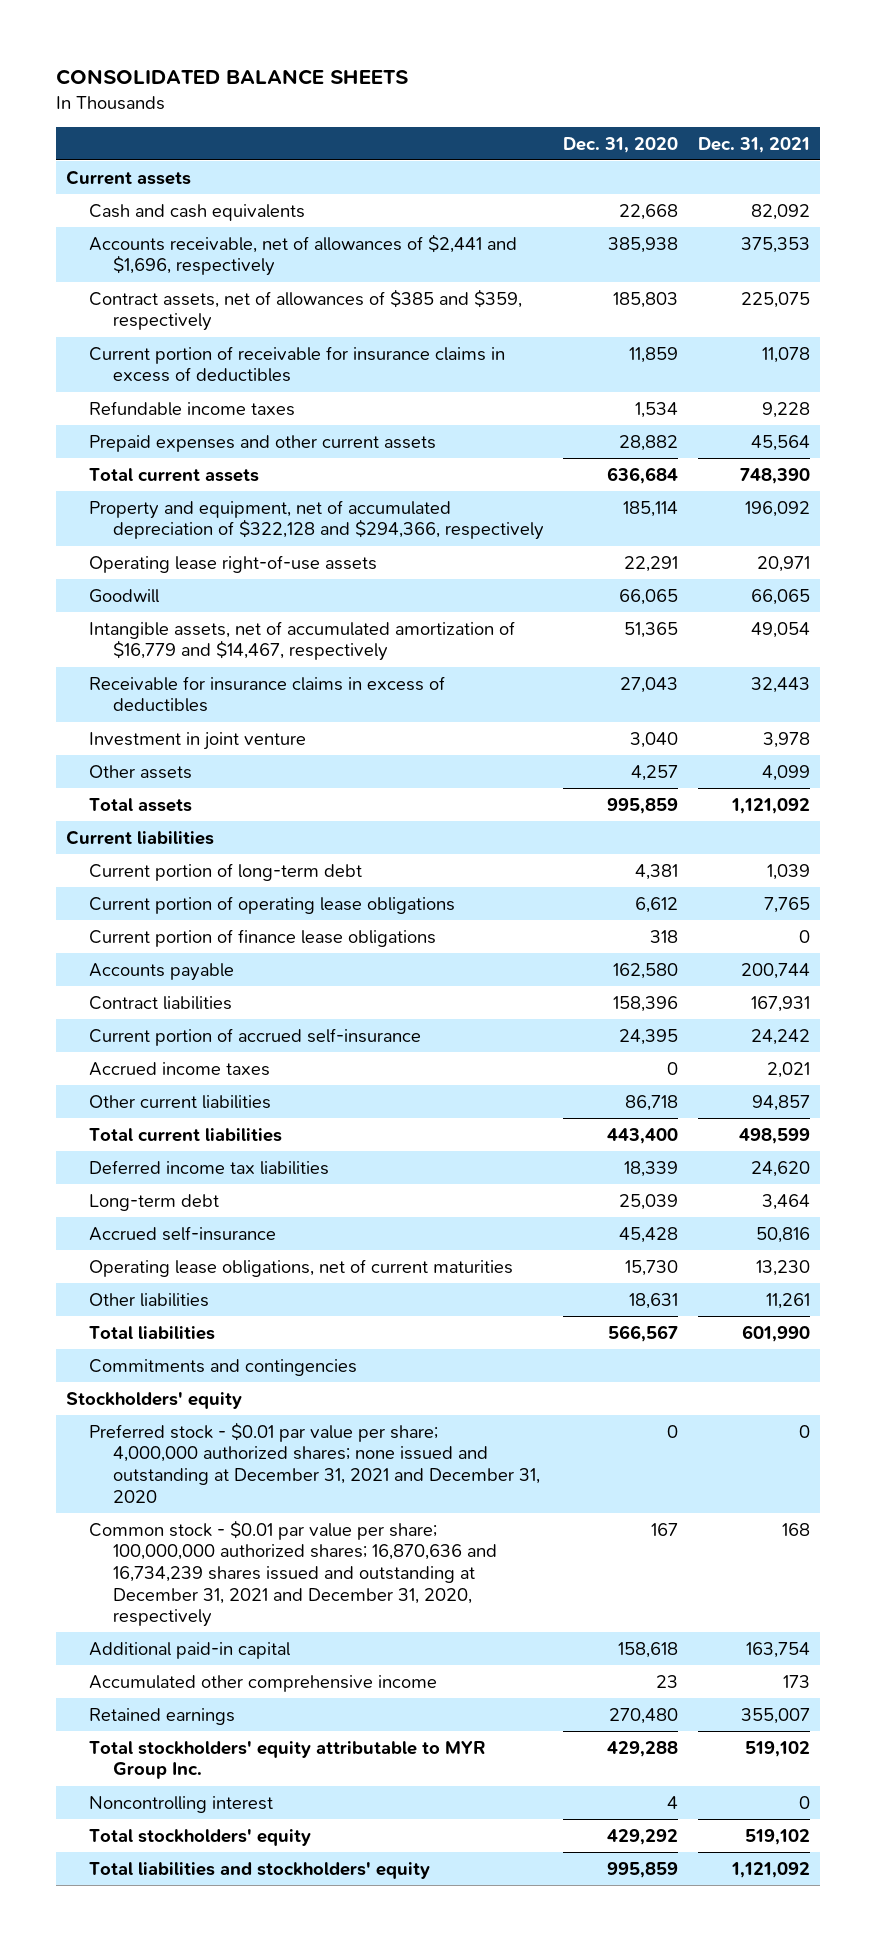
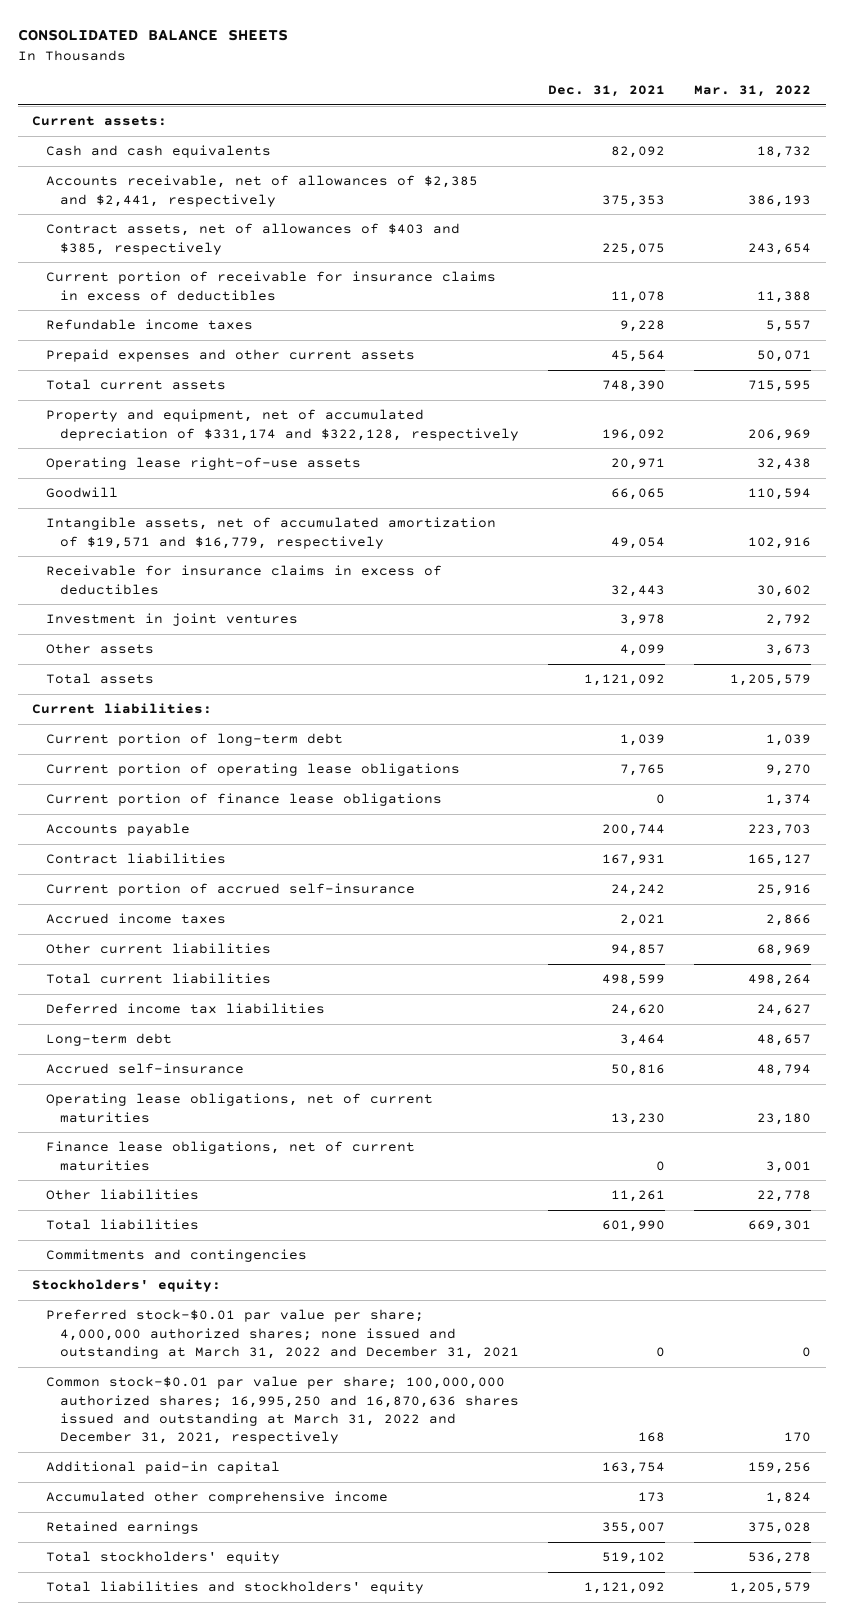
- | Dec. 31, 2020 | Dec. 31, 2021
+ | Dec. 31, 2021 | Mar. 31, 2022
- Current assets
+ Current assets:
- Accounts receivable, net of allowances of $2,441 and $1,696, respectively | 385,938 | 375,353
- Contract assets, net of allowances of $385 and $359, respectively | 185,803 | 225,075
+ Accounts receivable, net of allowances of $2,385 and $2,441, respectively | 375,353 | 386,193
+ Contract assets, net of allowances of $403 and $385, respectively | 225,075 | 243,654
- Property and equipment, net of accumulated depreciation of $322,128 and $294,366, respectively | 185,114 | 196,092
+ Property and equipment, net of accumulated depreciation of $331,174 and $322,128, respectively | 196,092 | 206,969
- Intangible assets, net of accumulated amortization of $16,779 and $14,467, respectively | 51,365 | 49,054
+ Intangible assets, net of accumulated amortization of $19,571 and $16,779, respectively | 49,054 | 102,916
- Investment in joint venture | 3,040 | 3,978
+ Investment in joint ventures | 3,978 | 2,792
- Current liabilities
+ Current liabilities:
+ Finance lease obligations, net of current maturities | 0 | 3,001
- Stockholders' equity
- Preferred stock - $0.01 par value per share; 4,000,000 authorized shares; none issued and outstanding at December 31, 2021 and December 31, 2020 | 0 | 0
- Common stock - $0.01 par value per share; 100,000,000 authorized shares; 16,870,636 and 16,734,239 shares issued and outstanding at December 31, 2021 and December 31, 2020, respectively | 167 | 168
+ Stockholders' equity:
+ Preferred stock-$0.01 par value per share; 4,000,000 authorized shares; none issued and outstanding at March 31, 2022 and December 31, 2021 | 0 | 0
+ Common stock-$0.01 par value per share; 100,000,000 authorized shares; 16,995,250 and 16,870,636 shares issued and outstanding at March 31, 2022 and December 31, 2021, respectively | 168 | 170
- Total stockholders' equity attributable to MYR Group Inc. | 429,288 | 519,102
- Noncontrolling interest | 4 | 0

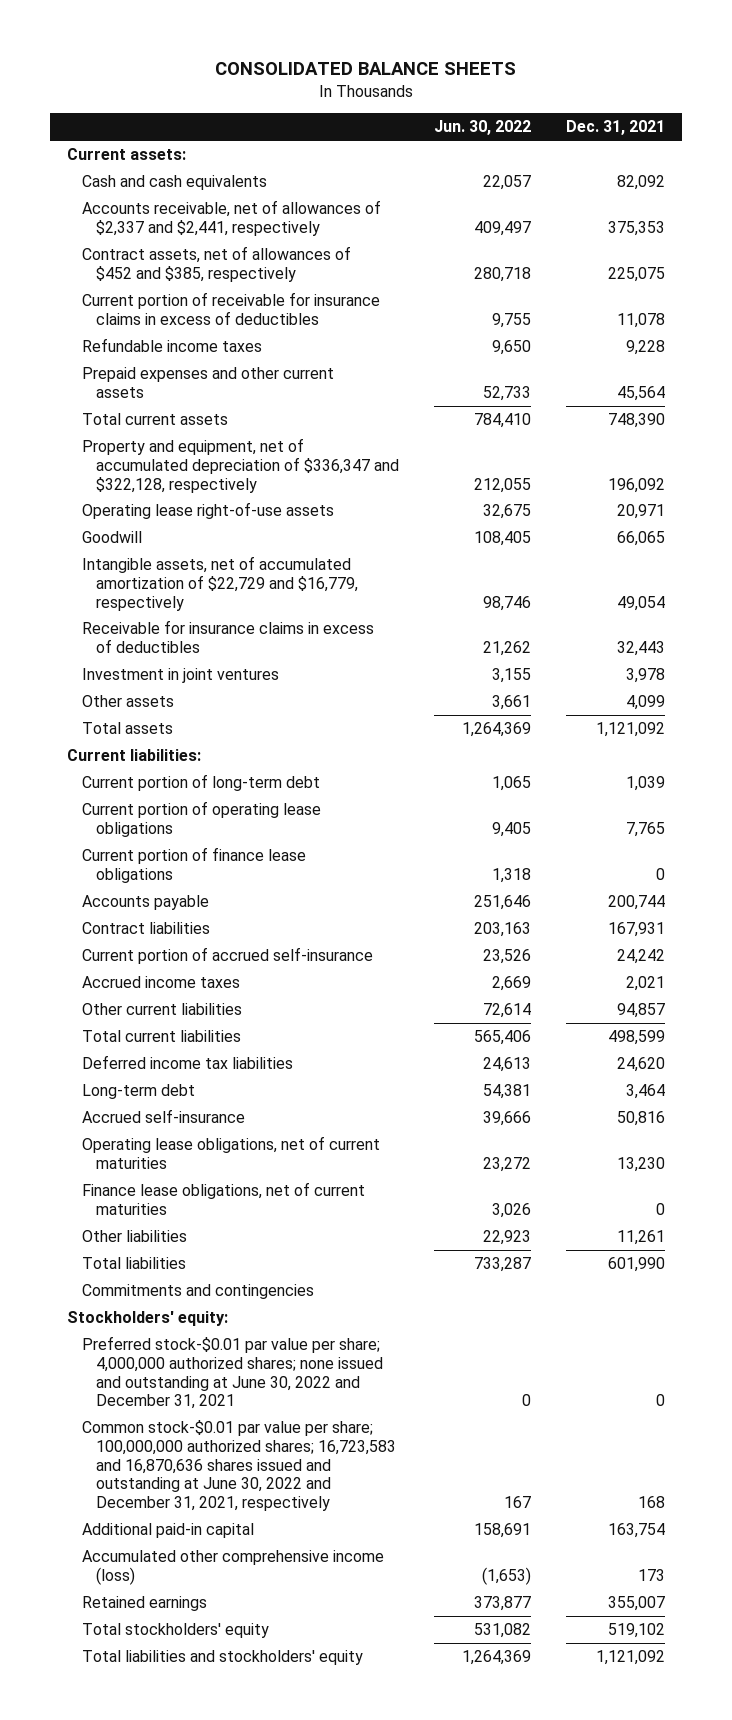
- | Dec. 31, 2021 | Mar. 31, 2022
+ | Jun. 30, 2022 | Dec. 31, 2021
- Accounts receivable, net of allowances of $2,385 and $2,441, respectively | 375,353 | 386,193
- Contract assets, net of allowances of $403 and $385, respectively | 225,075 | 243,654
+ Accounts receivable, net of allowances of $2,337 and $2,441, respectively | 409,497 | 375,353
+ Contract assets, net of allowances of $452 and $385, respectively | 280,718 | 225,075
- Property and equipment, net of accumulated depreciation of $331,174 and $322,128, respectively | 196,092 | 206,969
+ Property and equipment, net of accumulated depreciation of $336,347 and $322,128, respectively | 212,055 | 196,092
- Intangible assets, net of accumulated amortization of $19,571 and $16,779, respectively | 49,054 | 102,916
+ Intangible assets, net of accumulated amortization of $22,729 and $16,779, respectively | 98,746 | 49,054
- Preferred stock-$0.01 par value per share; 4,000,000 authorized shares; none issued and outstanding at March 31, 2022 and December 31, 2021 | 0 | 0
- Common stock-$0.01 par value per share; 100,000,000 authorized shares; 16,995,250 and 16,870,636 shares issued and outstanding at March 31, 2022 and December 31, 2021, respectively | 168 | 170
+ Preferred stock-$0.01 par value per share; 4,000,000 authorized shares; none issued and outstanding at June 30, 2022 and December 31, 2021 | 0 | 0
+ Common stock-$0.01 par value per share; 100,000,000 authorized shares; 16,723,583 and 16,870,636 shares issued and outstanding at June 30, 2022 and December 31, 2021, respectively | 167 | 168
- Accumulated other comprehensive income | 173 | 1,824
+ Accumulated other comprehensive income (loss) | (1,653) | 173

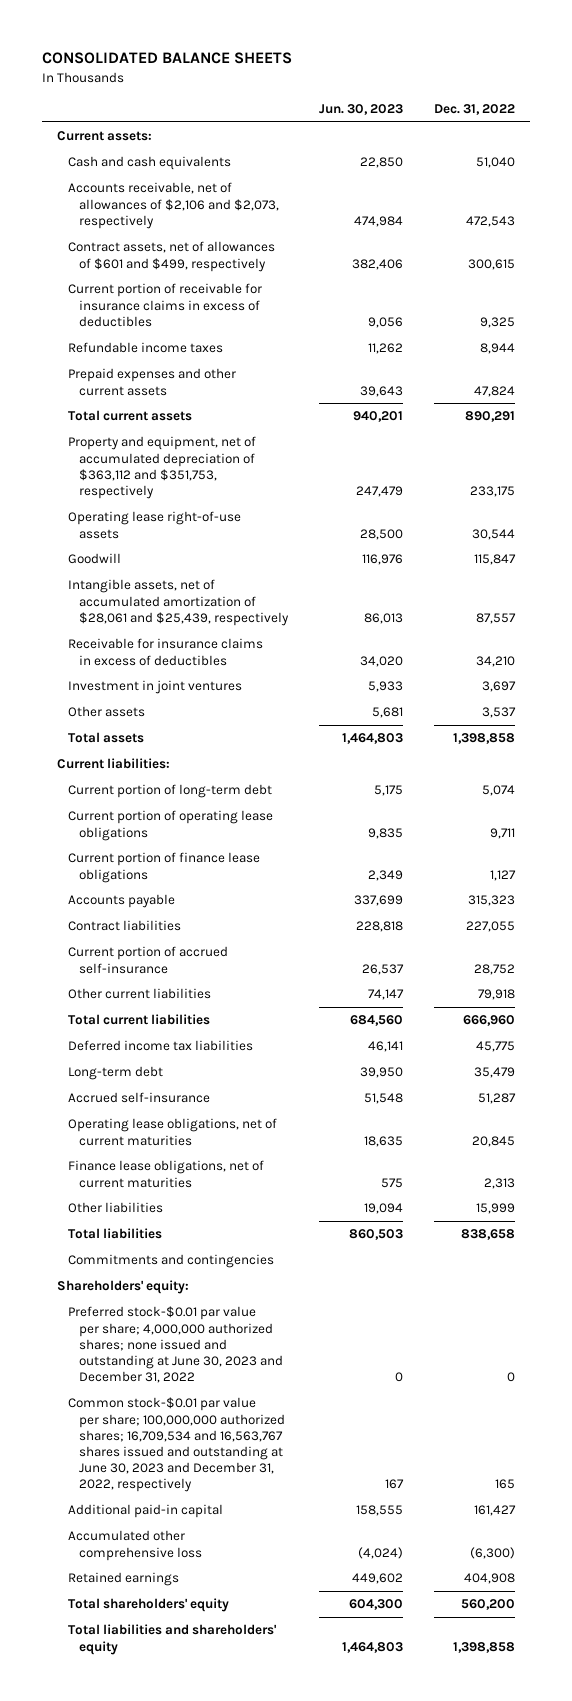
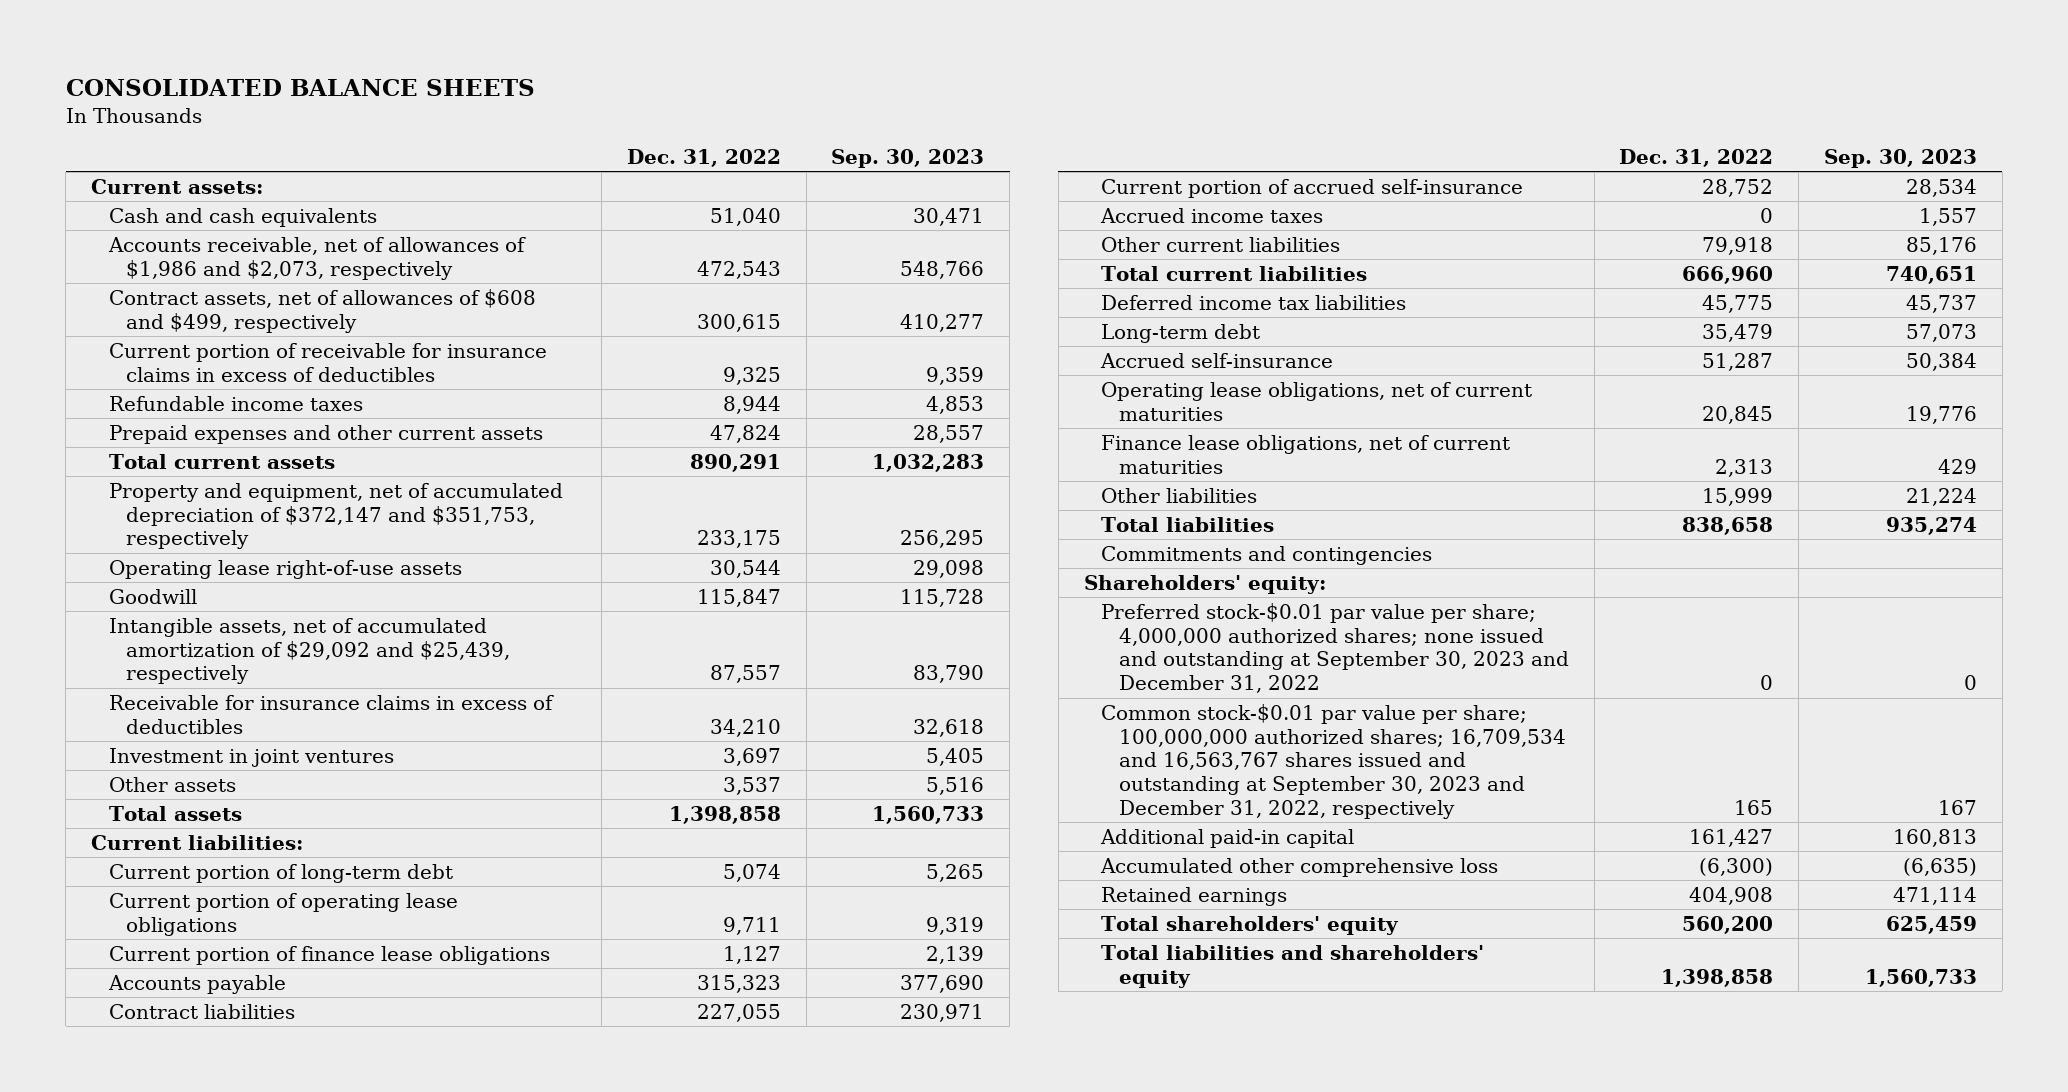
- | Jun. 30, 2023 | Dec. 31, 2022
+ | Dec. 31, 2022 | Sep. 30, 2023
- Accounts receivable, net of allowances of $2,106 and $2,073, respectively | 474,984 | 472,543
- Contract assets, net of allowances of $601 and $499, respectively | 382,406 | 300,615
+ Accounts receivable, net of allowances of $1,986 and $2,073, respectively | 472,543 | 548,766
+ Contract assets, net of allowances of $608 and $499, respectively | 300,615 | 410,277
- Property and equipment, net of accumulated depreciation of $363,112 and $351,753, respectively | 247,479 | 233,175
+ Property and equipment, net of accumulated depreciation of $372,147 and $351,753, respectively | 233,175 | 256,295
- Intangible assets, net of accumulated amortization of $28,061 and $25,439, respectively | 86,013 | 87,557
+ Intangible assets, net of accumulated amortization of $29,092 and $25,439, respectively | 87,557 | 83,790
+ Accrued income taxes | 0 | 1,557
- Preferred stock-$0.01 par value per share; 4,000,000 authorized shares; none issued and outstanding at June 30, 2023 and December 31, 2022 | 0 | 0
- Common stock-$0.01 par value per share; 100,000,000 authorized shares; 16,709,534 and 16,563,767 shares issued and outstanding at June 30, 2023 and December 31, 2022, respectively | 167 | 165
+ Preferred stock-$0.01 par value per share; 4,000,000 authorized shares; none issued and outstanding at September 30, 2023 and December 31, 2022 | 0 | 0
+ Common stock-$0.01 par value per share; 100,000,000 authorized shares; 16,709,534 and 16,563,767 shares issued and outstanding at September 30, 2023 and December 31, 2022, respectively | 165 | 167

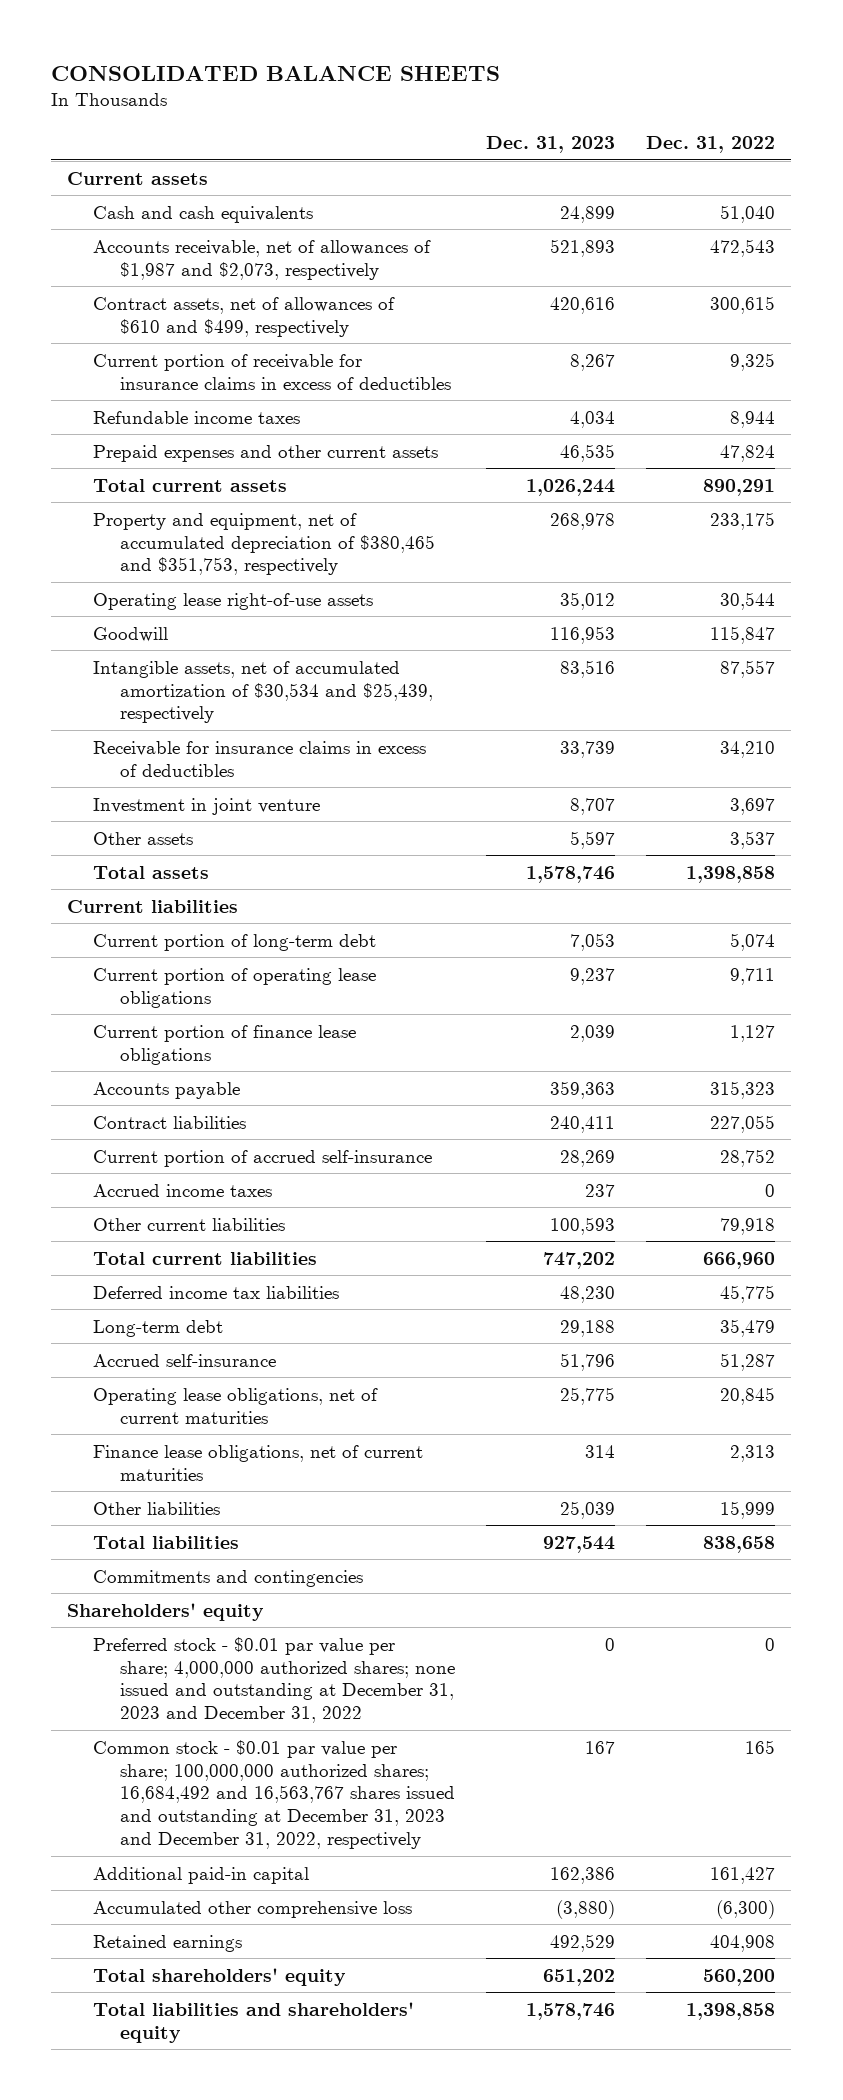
- | Dec. 31, 2022 | Sep. 30, 2023
+ | Dec. 31, 2023 | Dec. 31, 2022
- Current assets:
+ Current assets
- Accounts receivable, net of allowances of $1,986 and $2,073, respectively | 472,543 | 548,766
- Contract assets, net of allowances of $608 and $499, respectively | 300,615 | 410,277
+ Accounts receivable, net of allowances of $1,987 and $2,073, respectively | 521,893 | 472,543
+ Contract assets, net of allowances of $610 and $499, respectively | 420,616 | 300,615
- Property and equipment, net of accumulated depreciation of $372,147 and $351,753, respectively | 233,175 | 256,295
+ Property and equipment, net of accumulated depreciation of $380,465 and $351,753, respectively | 268,978 | 233,175
- Intangible assets, net of accumulated amortization of $29,092 and $25,439, respectively | 87,557 | 83,790
+ Intangible assets, net of accumulated amortization of $30,534 and $25,439, respectively | 83,516 | 87,557
- Investment in joint ventures | 3,697 | 5,405
+ Investment in joint venture | 8,707 | 3,697
- Current liabilities:
+ Current liabilities
- Shareholders' equity:
- Preferred stock-$0.01 par value per share; 4,000,000 authorized shares; none issued and outstanding at September 30, 2023 and December 31, 2022 | 0 | 0
- Common stock-$0.01 par value per share; 100,000,000 authorized shares; 16,709,534 and 16,563,767 shares issued and outstanding at September 30, 2023 and December 31, 2022, respectively | 165 | 167
+ Shareholders' equity
+ Preferred stock - $0.01 par value per share; 4,000,000 authorized shares; none issued and outstanding at December 31, 2023 and December 31, 2022 | 0 | 0
+ Common stock - $0.01 par value per share; 100,000,000 authorized shares; 16,684,492 and 16,563,767 shares issued and outstanding at December 31, 2023 and December 31, 2022, respectively | 167 | 165

